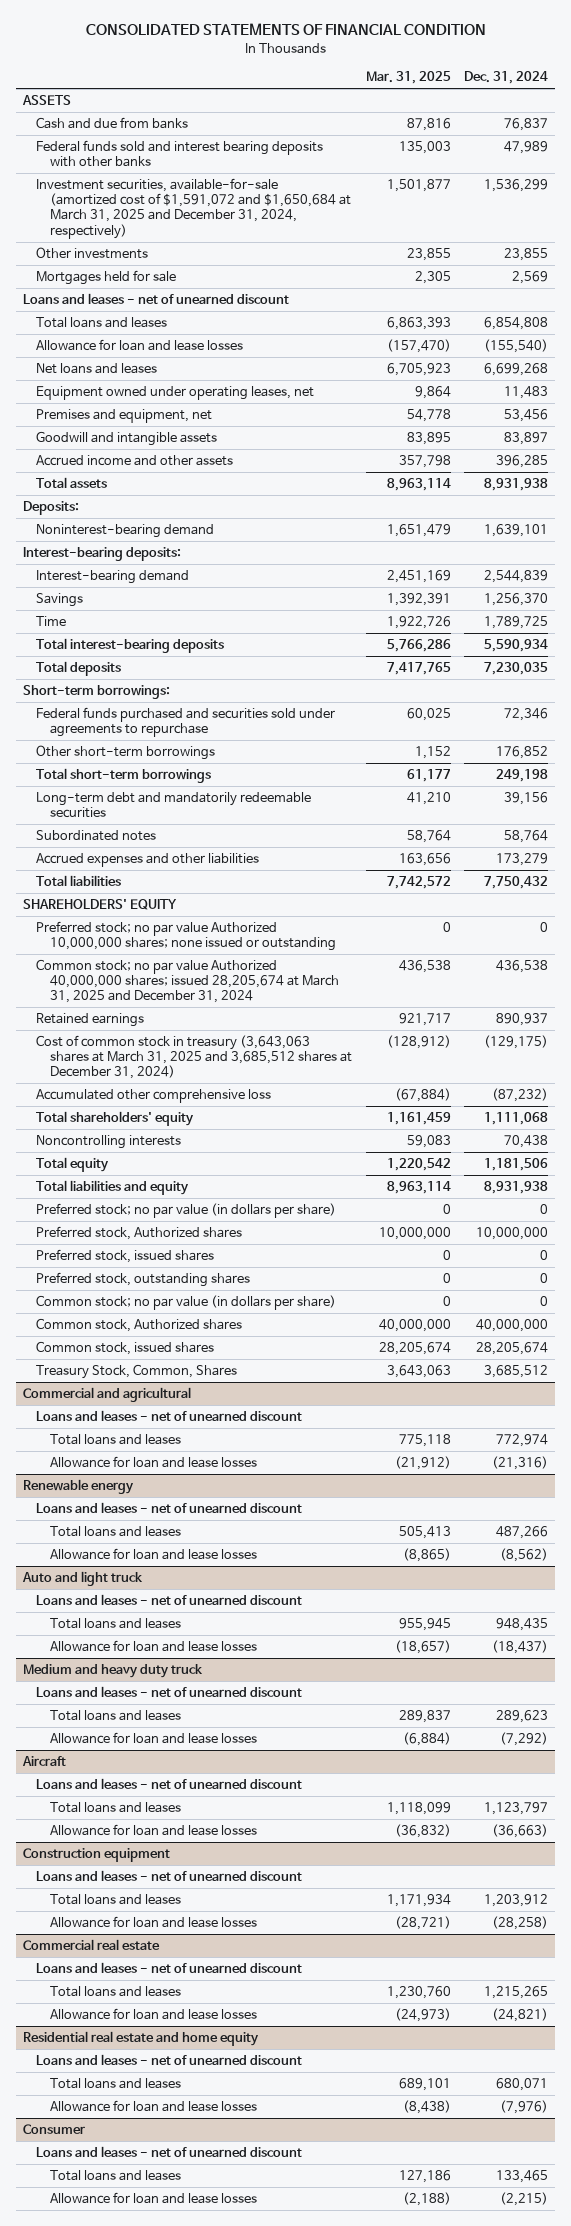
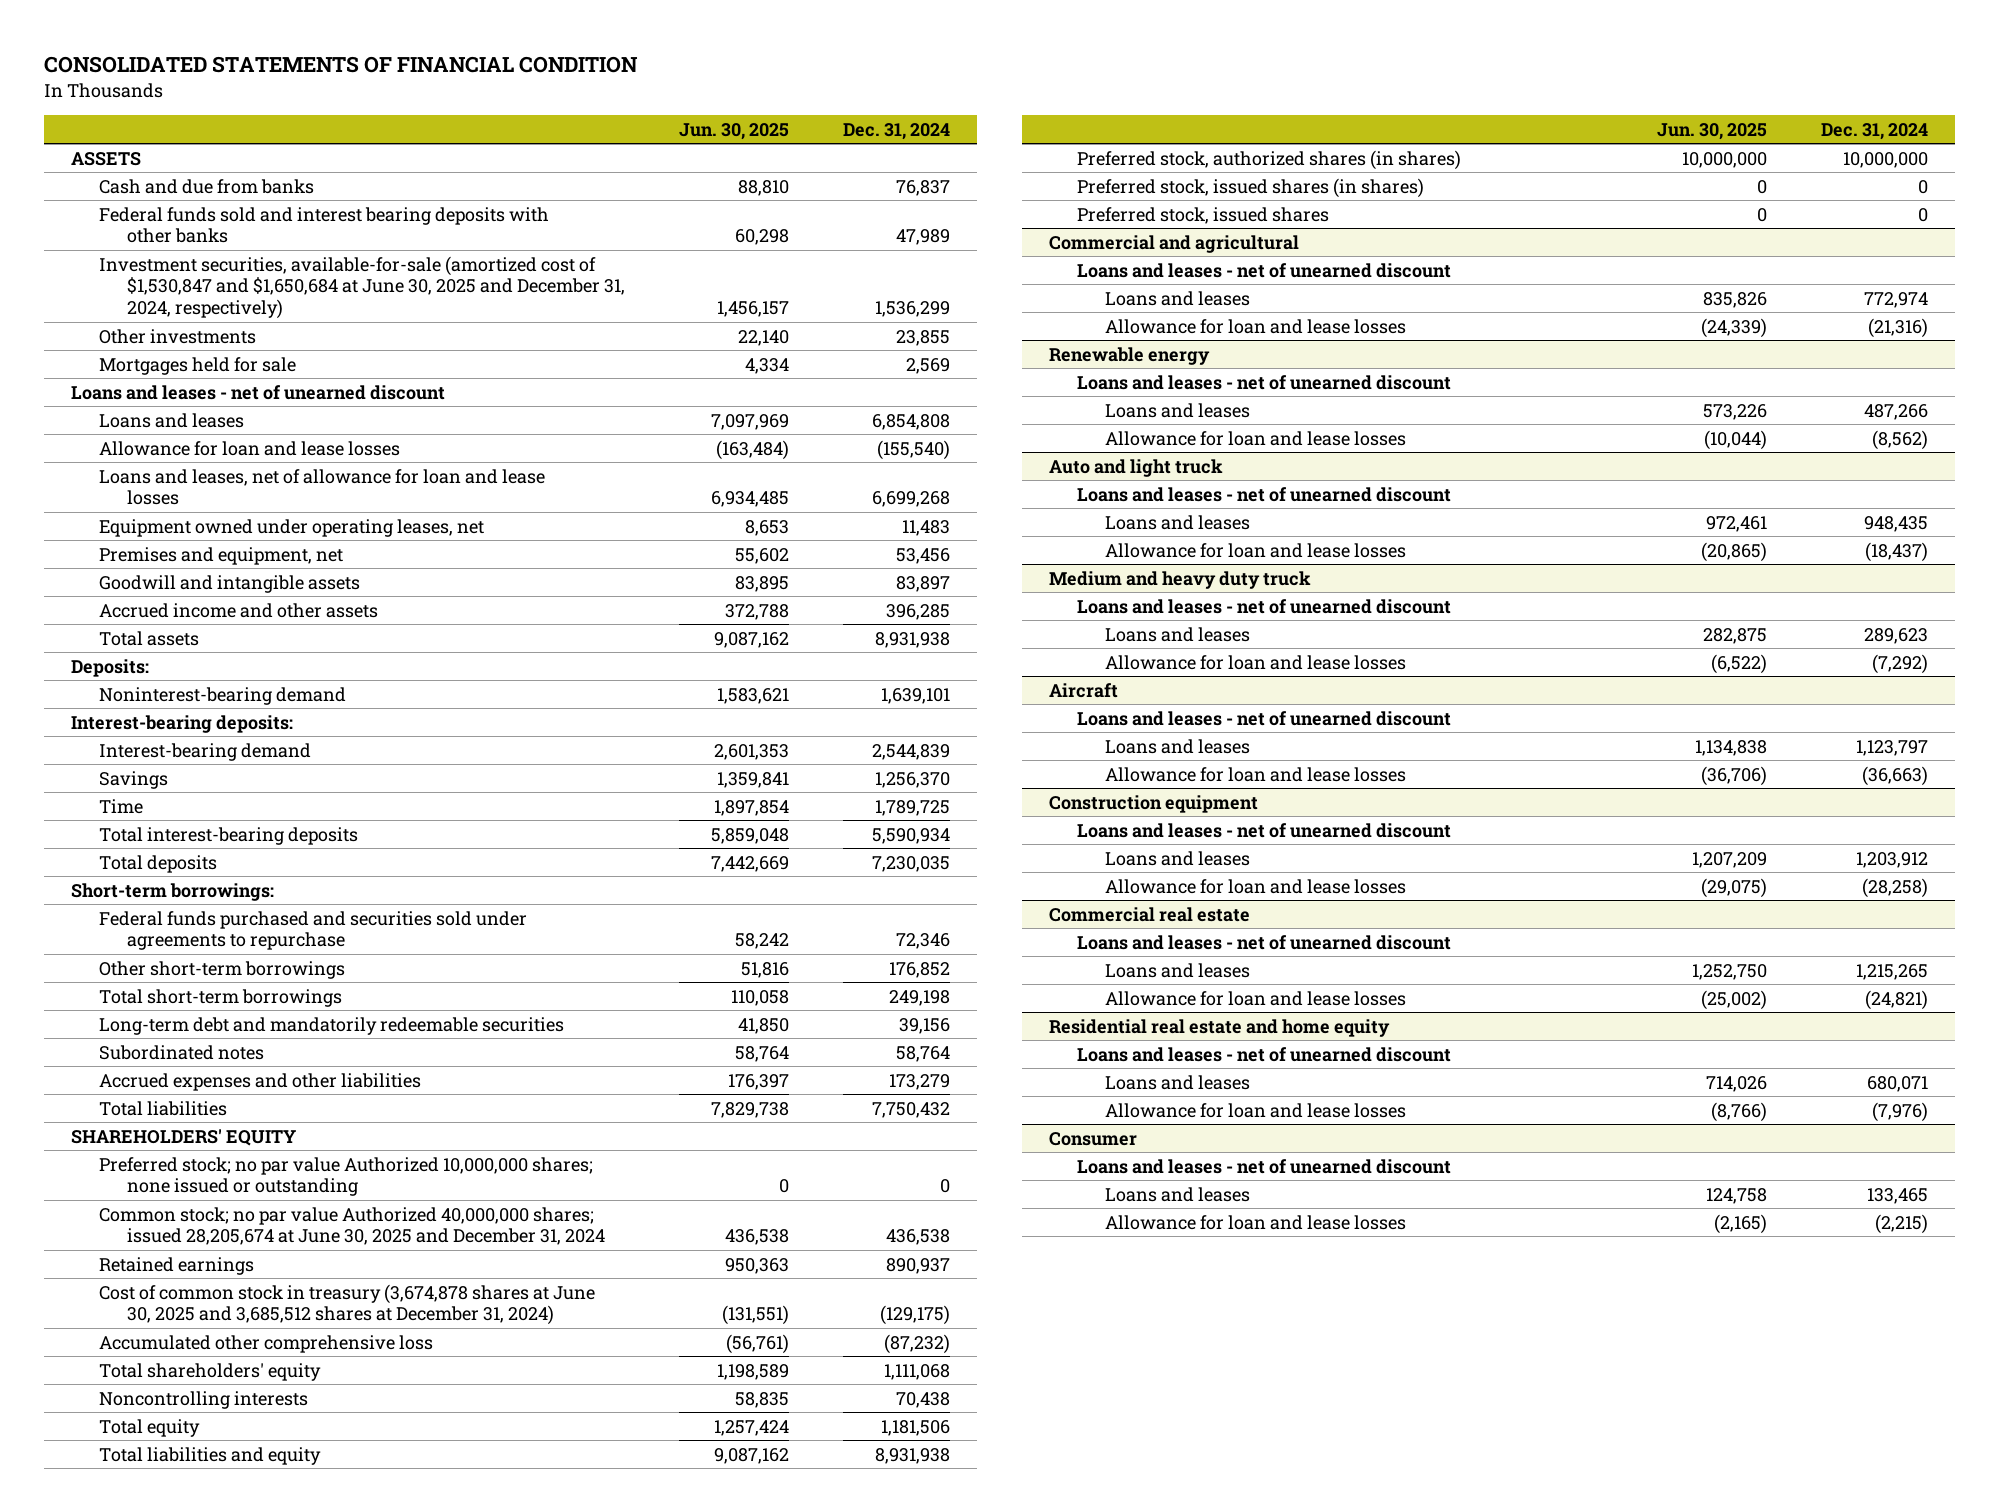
- | Mar. 31, 2025 | Dec. 31, 2024
+ | Jun. 30, 2025 | Dec. 31, 2024
- Investment securities, available-for-sale (amortized cost of $1,591,072 and $1,650,684 at March 31, 2025 and December 31, 2024, respectively) | 1,501,877 | 1,536,299
+ Investment securities, available-for-sale (amortized cost of $1,530,847 and $1,650,684 at June 30, 2025 and December 31, 2024, respectively) | 1,456,157 | 1,536,299
- Total loans and leases | 6,863,393 | 6,854,808
+ Loans and leases | 7,097,969 | 6,854,808
- Net loans and leases | 6,705,923 | 6,699,268
+ Loans and leases, net of allowance for loan and lease losses | 6,934,485 | 6,699,268
- Common stock; no par value Authorized 40,000,000 shares; issued 28,205,674 at March 31, 2025 and December 31, 2024 | 436,538 | 436,538
+ Common stock; no par value Authorized 40,000,000 shares; issued 28,205,674 at June 30, 2025 and December 31, 2024 | 436,538 | 436,538
- Cost of common stock in treasury (3,643,063 shares at March 31, 2025 and 3,685,512 shares at December 31, 2024) | (128,912) | (129,175)
+ Cost of common stock in treasury (3,674,878 shares at June 30, 2025 and 3,685,512 shares at December 31, 2024) | (131,551) | (129,175)
- Preferred stock; no par value (in dollars per share) | 0 | 0
- Preferred stock, Authorized shares | 10,000,000 | 10,000,000
+ Preferred stock, authorized shares (in shares) | 10,000,000 | 10,000,000
+ Preferred stock, issued shares (in shares) | 0 | 0
- Preferred stock, outstanding shares | 0 | 0
- Common stock; no par value (in dollars per share) | 0 | 0
- Common stock, Authorized shares | 40,000,000 | 40,000,000
- Common stock, issued shares | 28,205,674 | 28,205,674
- Treasury Stock, Common, Shares | 3,643,063 | 3,685,512
@ Commercial and agricultural
- Total loans and leases | 775,118 | 772,974
+ Loans and leases | 835,826 | 772,974
@ Renewable energy
- Total loans and leases | 505,413 | 487,266
+ Loans and leases | 573,226 | 487,266
@ Auto and light truck
- Total loans and leases | 955,945 | 948,435
+ Loans and leases | 972,461 | 948,435
@ Medium and heavy duty truck
- Total loans and leases | 289,837 | 289,623
+ Loans and leases | 282,875 | 289,623
@ Aircraft
- Total loans and leases | 1,118,099 | 1,123,797
+ Loans and leases | 1,134,838 | 1,123,797
@ Construction equipment
- Total loans and leases | 1,171,934 | 1,203,912
+ Loans and leases | 1,207,209 | 1,203,912
@ Commercial real estate
- Total loans and leases | 1,230,760 | 1,215,265
+ Loans and leases | 1,252,750 | 1,215,265
@ Residential real estate and home equity
- Total loans and leases | 689,101 | 680,071
+ Loans and leases | 714,026 | 680,071
@ Consumer
- Total loans and leases | 127,186 | 133,465
+ Loans and leases | 124,758 | 133,465

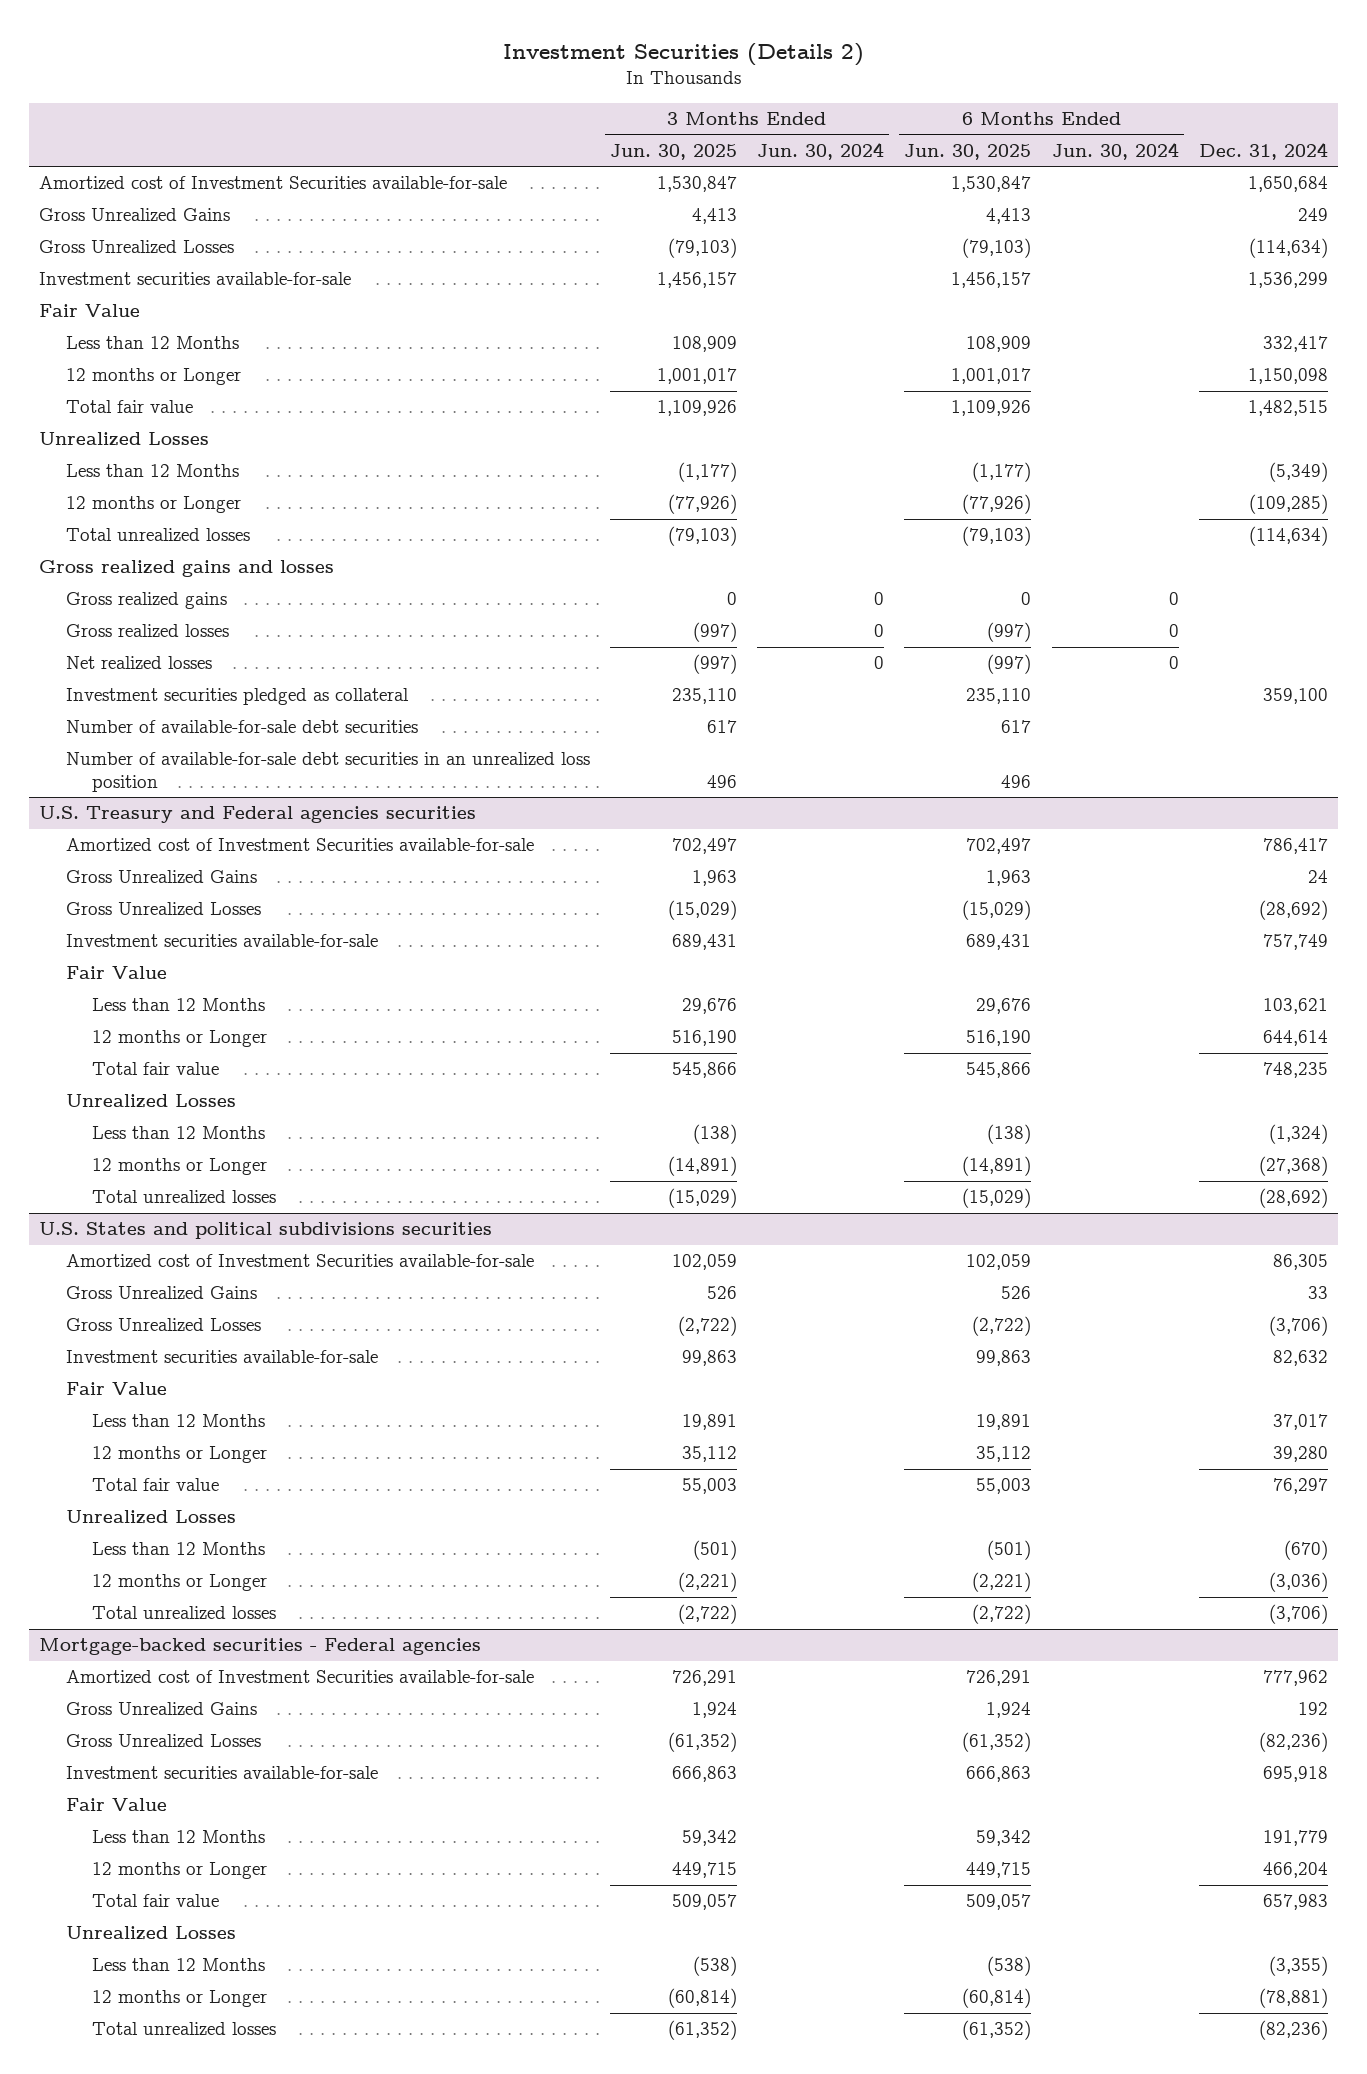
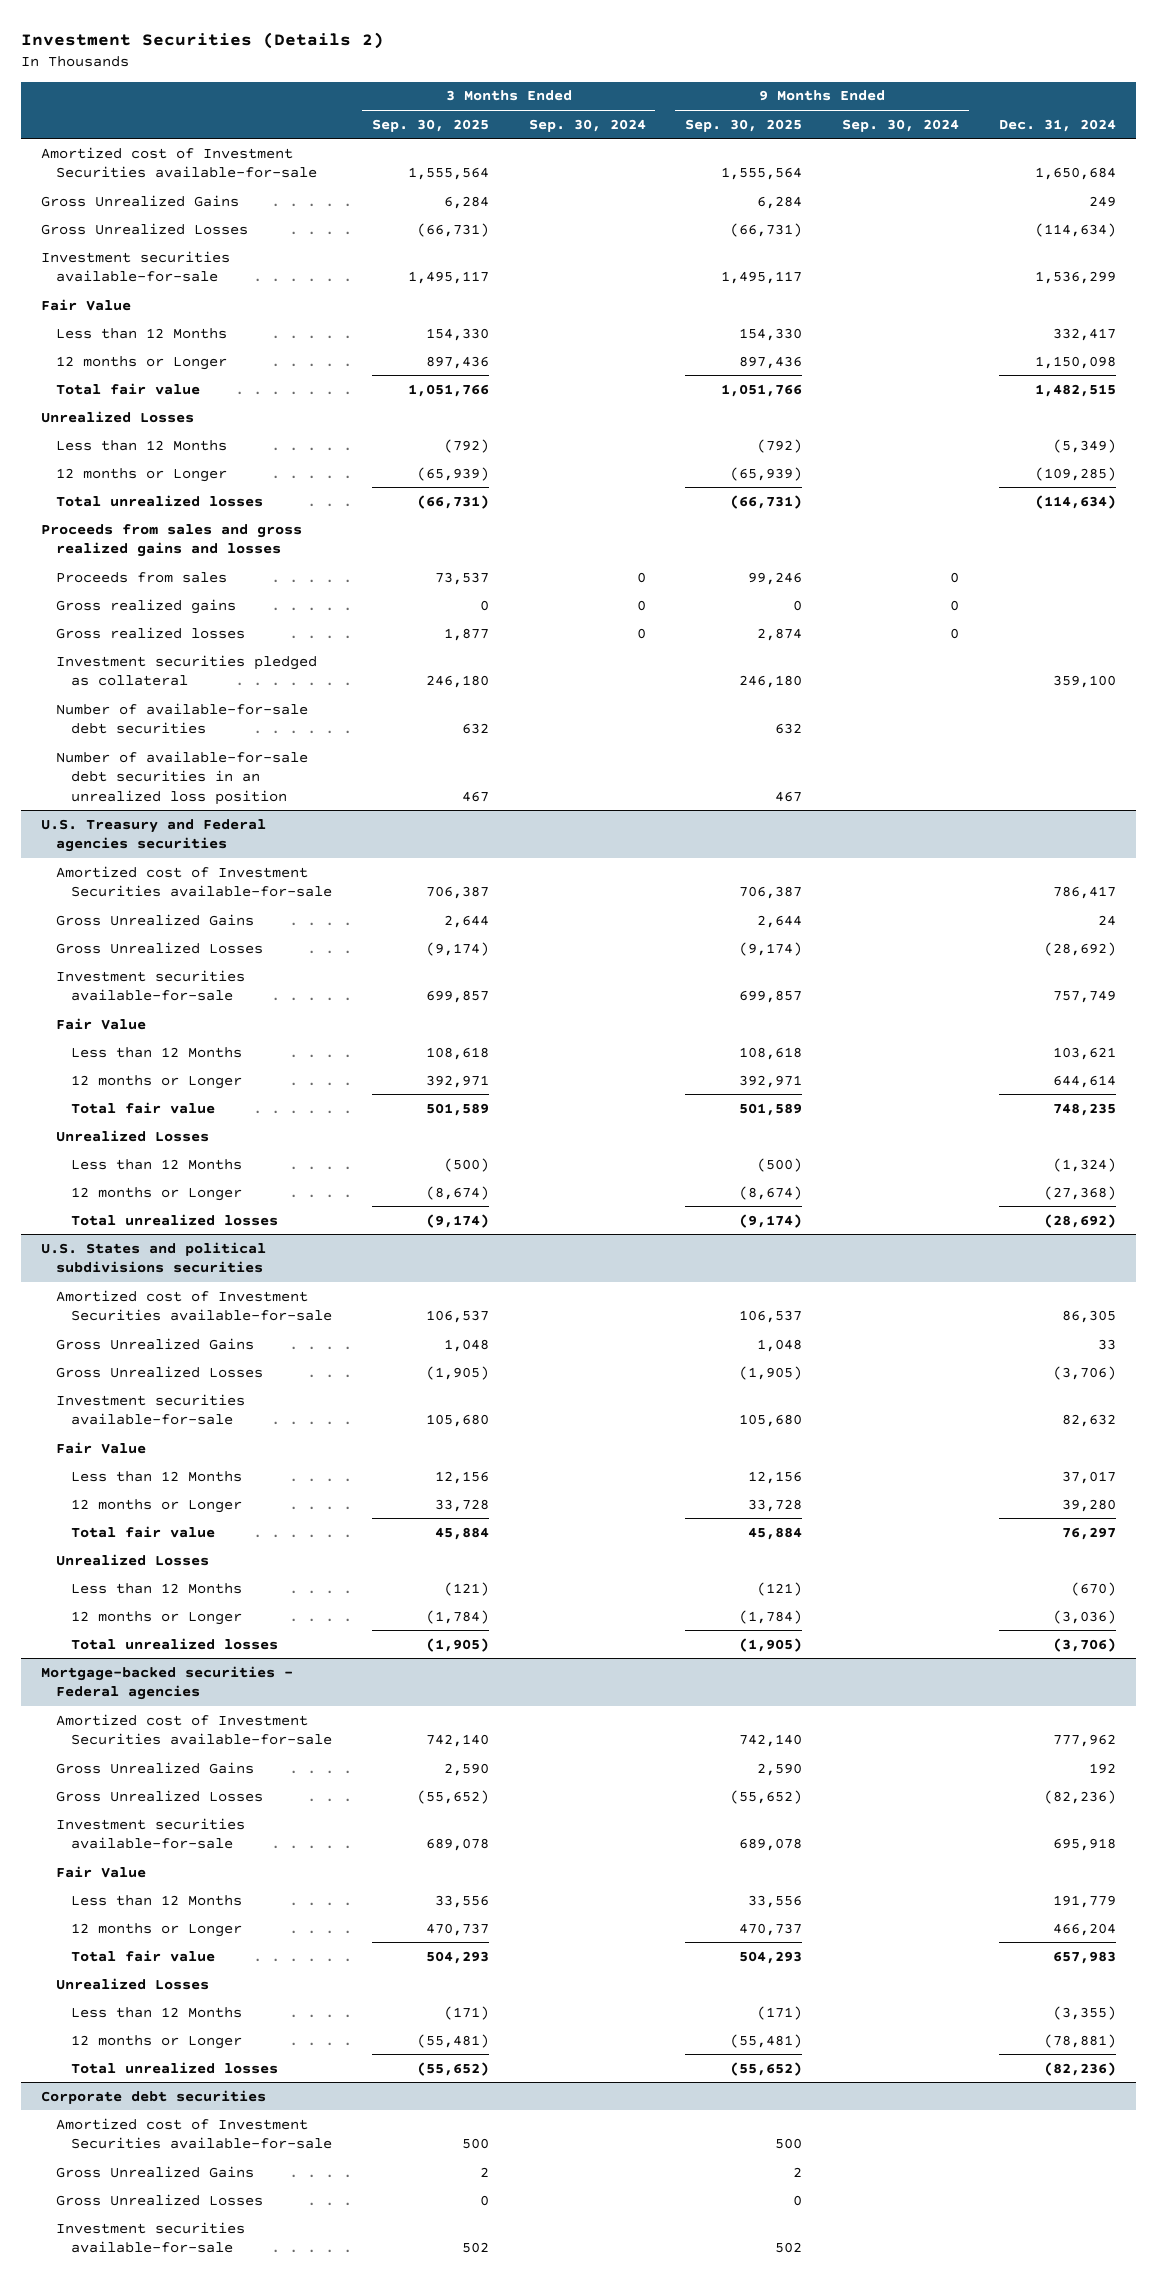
- | 3 Months Ended Jun. 30, 2025 | 3 Months Ended Jun. 30, 2024 | 6 Months Ended Jun. 30, 2025 | 6 Months Ended Jun. 30, 2024 | Dec. 31, 2024
+ | 3 Months Ended Sep. 30, 2025 | 3 Months Ended Sep. 30, 2024 | 9 Months Ended Sep. 30, 2025 | 9 Months Ended Sep. 30, 2024 | Dec. 31, 2024
- Gross realized gains and losses
+ Proceeds from sales and gross realized gains and losses
+ Proceeds from sales | 73,537 | 0 | 99,246 | 0 |
- Net realized losses | (997) | 0 | (997) | 0 |
+ Corporate debt securities
+ Amortized cost of Investment Securities available-for-sale | 500 | | 500 | |
+ Gross Unrealized Gains | 2 | | 2 | |
+ Gross Unrealized Losses | 0 | | 0 | |
+ Investment securities available-for-sale | 502 | | 502 | |

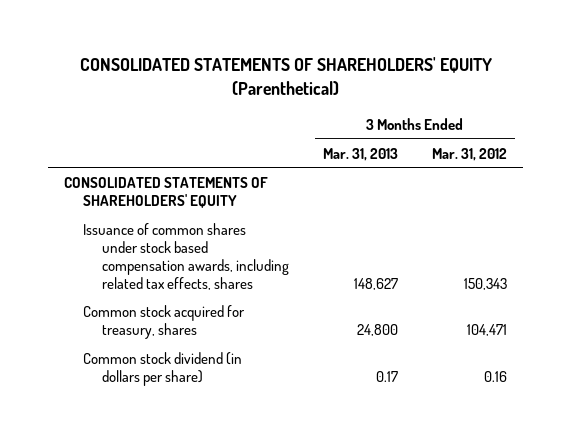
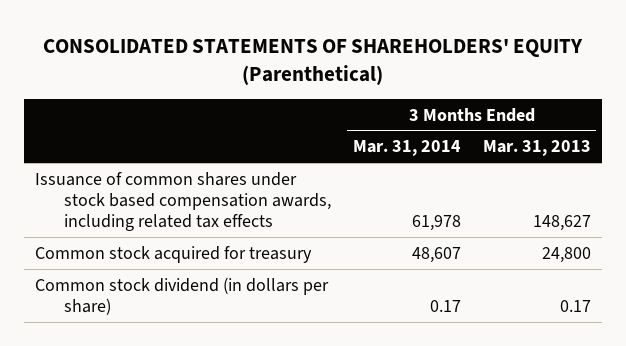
- | 3 Months Ended Mar. 31, 2013 | 3 Months Ended Mar. 31, 2012
+ | 3 Months Ended Mar. 31, 2014 | 3 Months Ended Mar. 31, 2013
- CONSOLIDATED STATEMENTS OF SHAREHOLDERS' EQUITY
- Issuance of common shares under stock based compensation awards, including related tax effects, shares | 148,627 | 150,343
- Common stock acquired for treasury, shares | 24,800 | 104,471
+ Issuance of common shares under stock based compensation awards, including related tax effects | 61,978 | 148,627
+ Common stock acquired for treasury | 48,607 | 24,800

